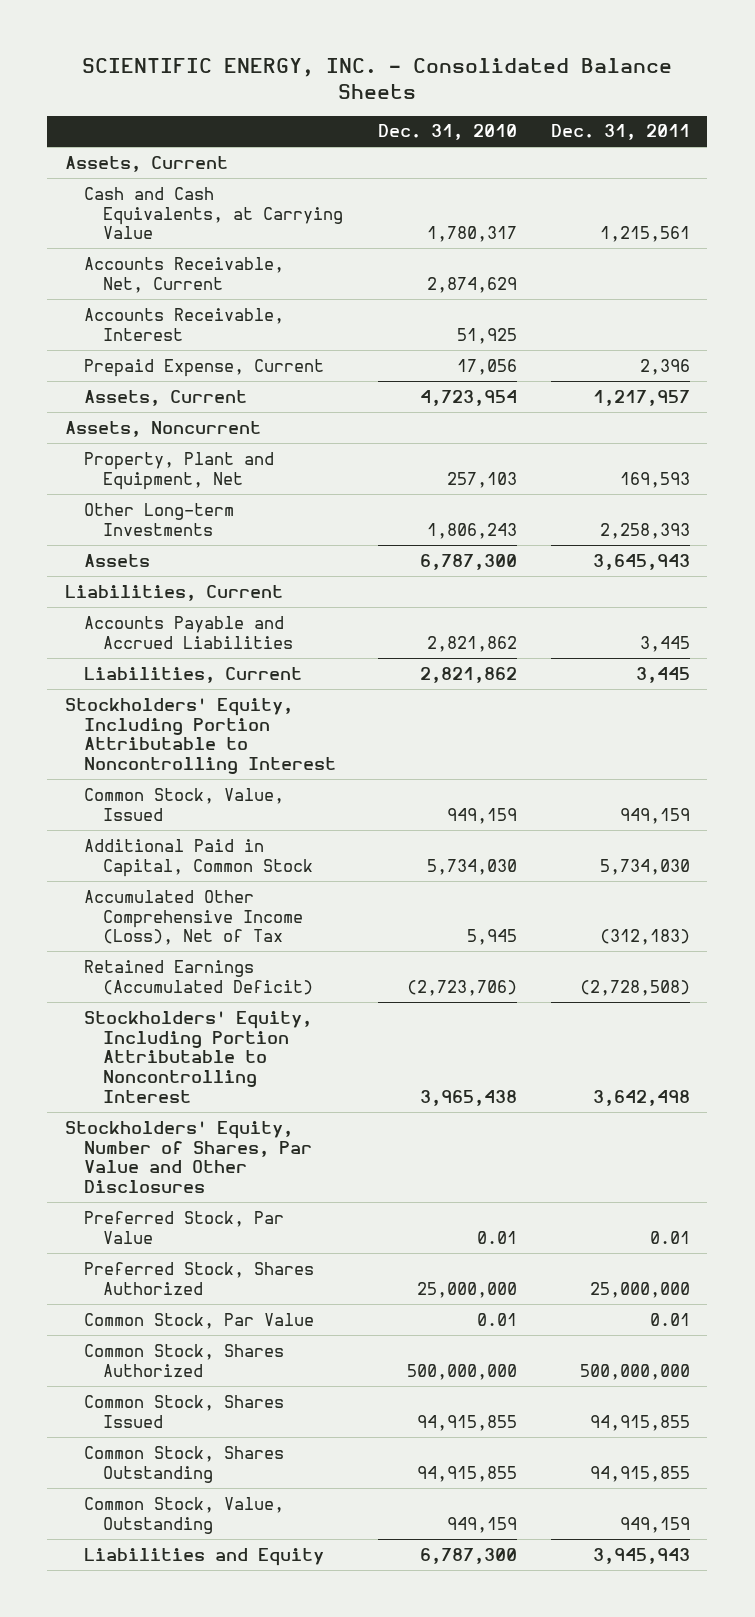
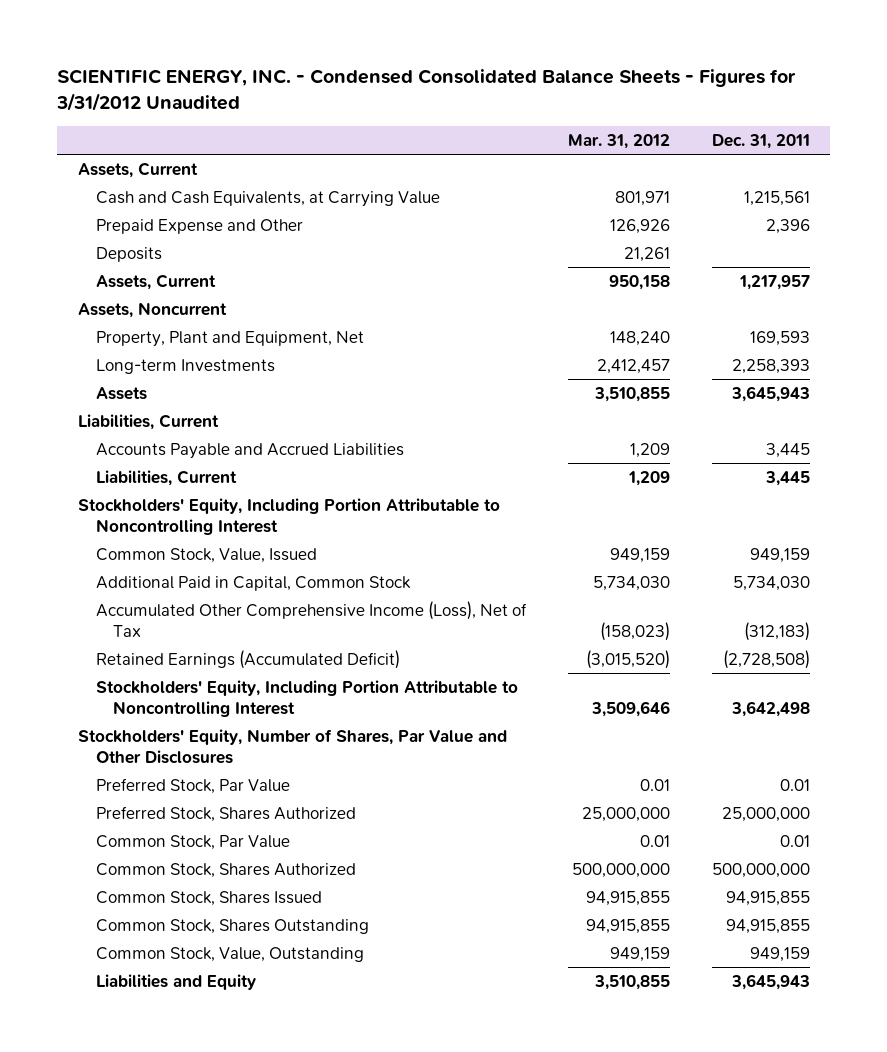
- SCIENTIFIC ENERGY, INC. - Consolidated Balance Sheets
+ SCIENTIFIC ENERGY, INC. - Condensed Consolidated Balance Sheets - Figures for 3/31/2012 Unaudited
- | Dec. 31, 2010 | Dec. 31, 2011
+ | Mar. 31, 2012 | Dec. 31, 2011
- Accounts Receivable, Net, Current | 2,874,629 |
- Accounts Receivable, Interest | 51,925 |
- Prepaid Expense, Current | 17,056 | 2,396
+ Prepaid Expense and Other | 126,926 | 2,396
+ Deposits | 21,261 |
- Other Long-term Investments | 1,806,243 | 2,258,393
+ Long-term Investments | 2,412,457 | 2,258,393
- Liabilities and Equity | 6,787,300 | 3,945,943
+ Liabilities and Equity | 3,510,855 | 3,645,943

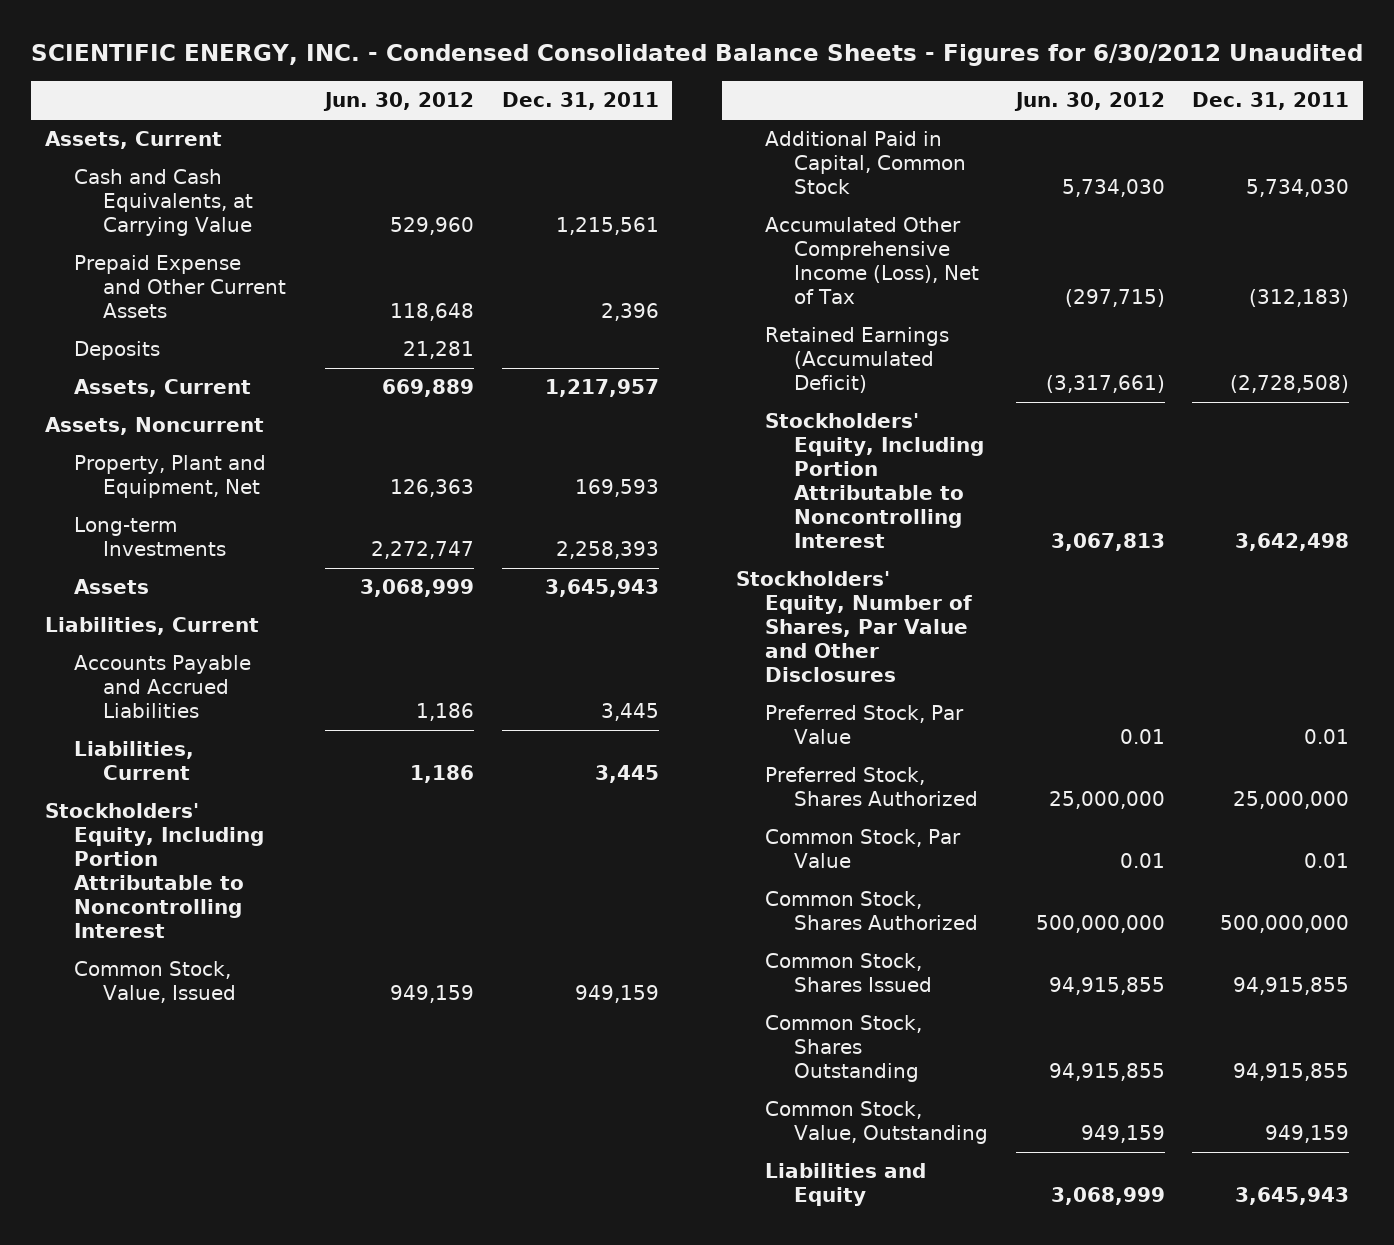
- SCIENTIFIC ENERGY, INC. - Condensed Consolidated Balance Sheets - Figures for 3/31/2012 Unaudited
+ SCIENTIFIC ENERGY, INC. - Condensed Consolidated Balance Sheets - Figures for 6/30/2012 Unaudited
- | Mar. 31, 2012 | Dec. 31, 2011
+ | Jun. 30, 2012 | Dec. 31, 2011
- Prepaid Expense and Other | 126,926 | 2,396
+ Prepaid Expense and Other Current Assets | 118,648 | 2,396

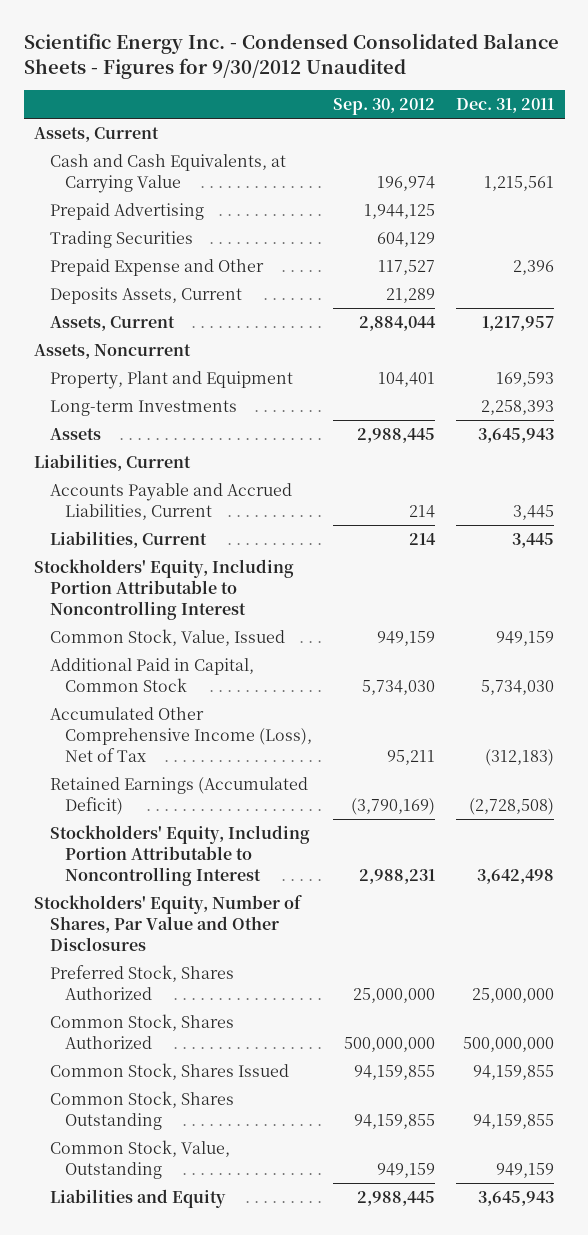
- SCIENTIFIC ENERGY, INC. - Condensed Consolidated Balance Sheets - Figures for 6/30/2012 Unaudited
+ Scientific Energy Inc. - Condensed Consolidated Balance Sheets - Figures for 9/30/2012 Unaudited
- | Jun. 30, 2012 | Dec. 31, 2011
+ | Sep. 30, 2012 | Dec. 31, 2011
- Prepaid Expense and Other Current Assets | 118,648 | 2,396
- Deposits | 21,281 |
+ Prepaid Advertising | 1,944,125 |
+ Trading Securities | 604,129 |
+ Prepaid Expense and Other | 117,527 | 2,396
+ Deposits Assets, Current | 21,289 |
- Property, Plant and Equipment, Net | 126,363 | 169,593
+ Property, Plant and Equipment | 104,401 | 169,593
- Accounts Payable and Accrued Liabilities | 1,186 | 3,445
+ Accounts Payable and Accrued Liabilities, Current | 214 | 3,445
- Preferred Stock, Par Value | 0.01 | 0.01
- Common Stock, Par Value | 0.01 | 0.01
- Common Stock, Shares Issued | 94,915,855 | 94,915,855
- Common Stock, Shares Outstanding | 94,915,855 | 94,915,855
+ Common Stock, Shares Issued | 94,159,855 | 94,159,855
+ Common Stock, Shares Outstanding | 94,159,855 | 94,159,855

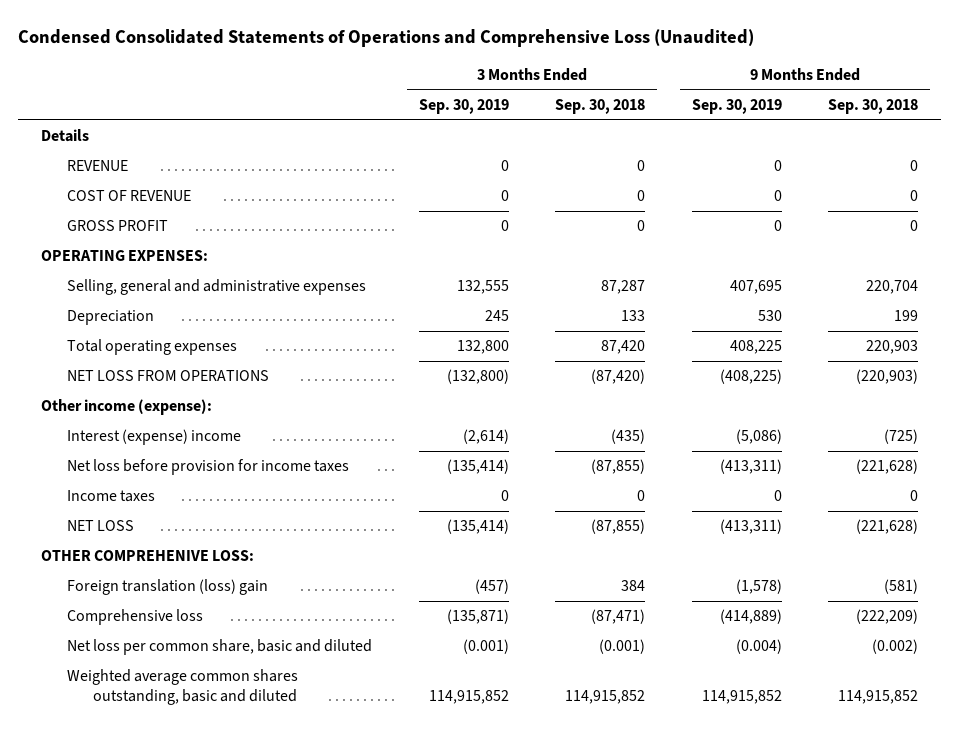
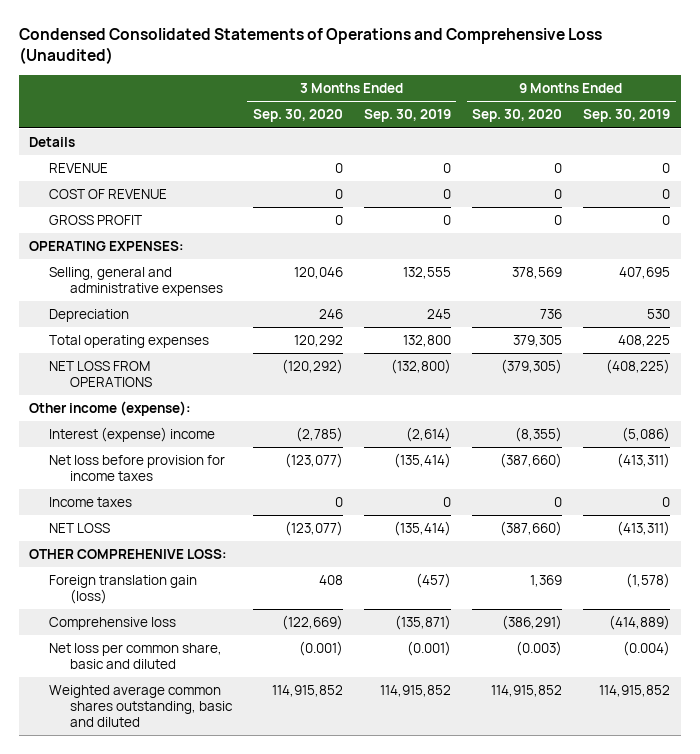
- | 3 Months Ended Sep. 30, 2019 | 3 Months Ended Sep. 30, 2018 | 9 Months Ended Sep. 30, 2019 | 9 Months Ended Sep. 30, 2018
+ | 3 Months Ended Sep. 30, 2020 | 3 Months Ended Sep. 30, 2019 | 9 Months Ended Sep. 30, 2020 | 9 Months Ended Sep. 30, 2019
- Foreign translation (loss) gain | (457) | 384 | (1,578) | (581)
+ Foreign translation gain (loss) | 408 | (457) | 1,369 | (1,578)

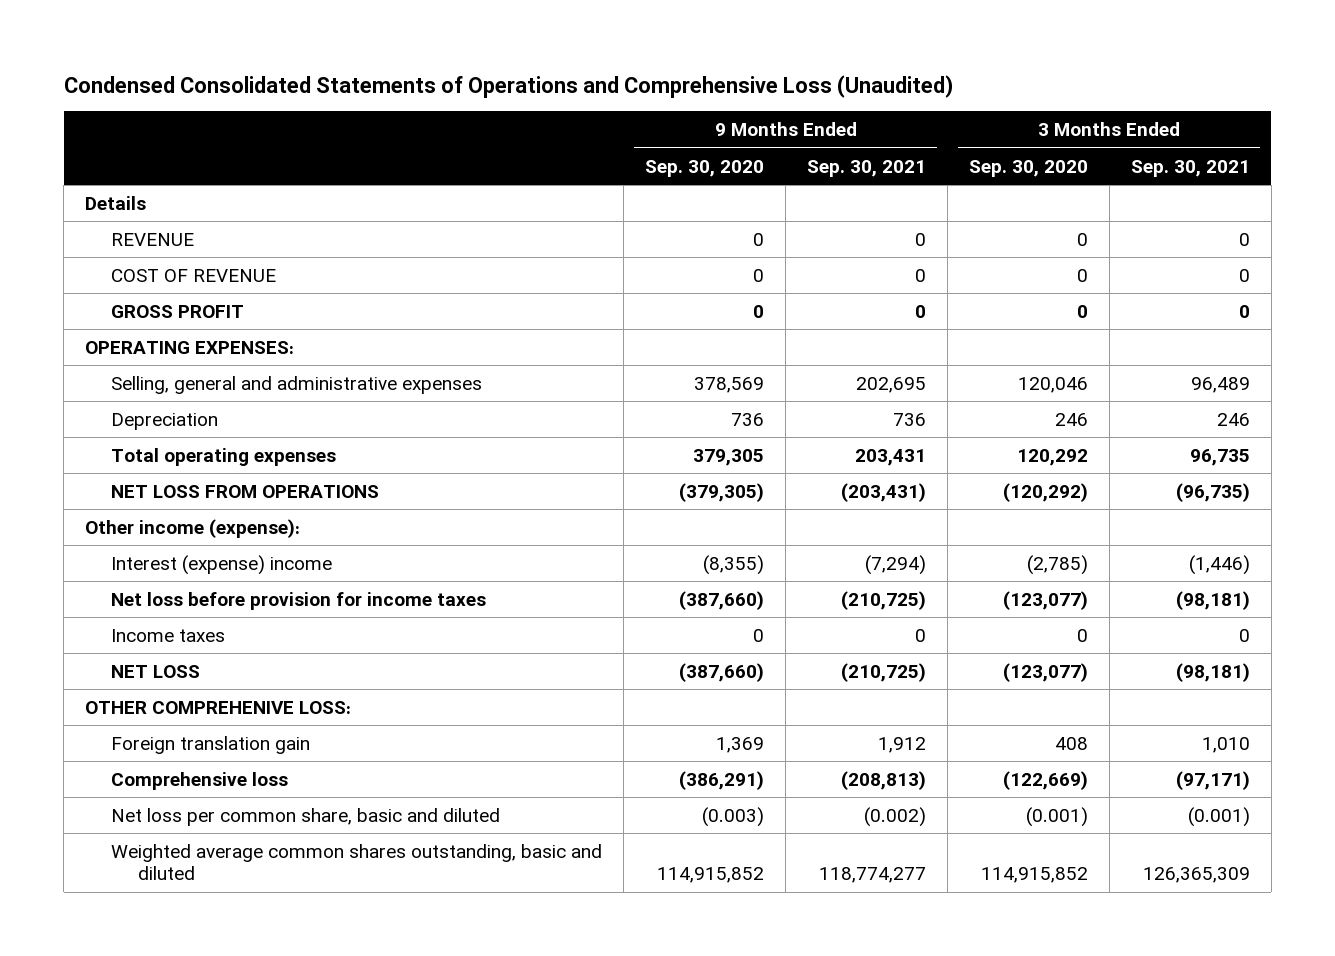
- | 3 Months Ended Sep. 30, 2020 | 3 Months Ended Sep. 30, 2019 | 9 Months Ended Sep. 30, 2020 | 9 Months Ended Sep. 30, 2019
+ | 9 Months Ended Sep. 30, 2020 | 9 Months Ended Sep. 30, 2021 | 3 Months Ended Sep. 30, 2020 | 3 Months Ended Sep. 30, 2021
- Foreign translation gain (loss) | 408 | (457) | 1,369 | (1,578)
+ Foreign translation gain | 1,369 | 1,912 | 408 | 1,010

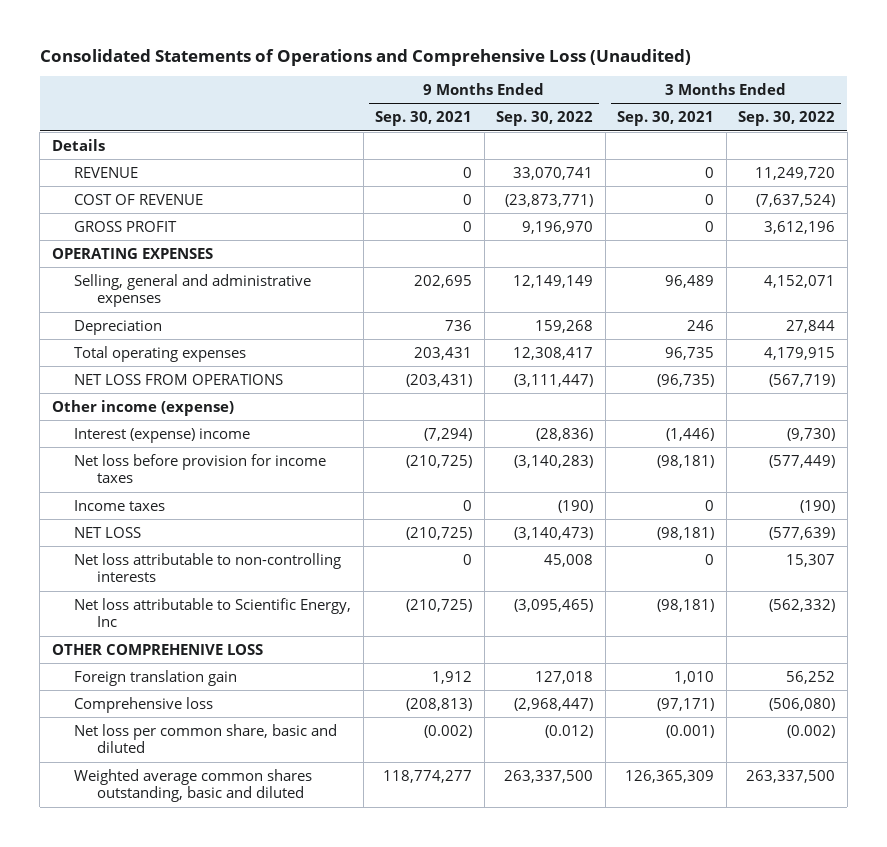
- Condensed Consolidated Statements of Operations and Comprehensive Loss (Unaudited)
+ Consolidated Statements of Operations and Comprehensive Loss (Unaudited)
- | 9 Months Ended Sep. 30, 2020 | 9 Months Ended Sep. 30, 2021 | 3 Months Ended Sep. 30, 2020 | 3 Months Ended Sep. 30, 2021
+ | 9 Months Ended Sep. 30, 2021 | 9 Months Ended Sep. 30, 2022 | 3 Months Ended Sep. 30, 2021 | 3 Months Ended Sep. 30, 2022
- OPERATING EXPENSES:
+ OPERATING EXPENSES
- Other income (expense):
+ Other income (expense)
- OTHER COMPREHENIVE LOSS:
+ Net loss attributable to non-controlling interests | 0 | 45,008 | 0 | 15,307
+ Net loss attributable to Scientific Energy, Inc | (210,725) | (3,095,465) | (98,181) | (562,332)
+ OTHER COMPREHENIVE LOSS

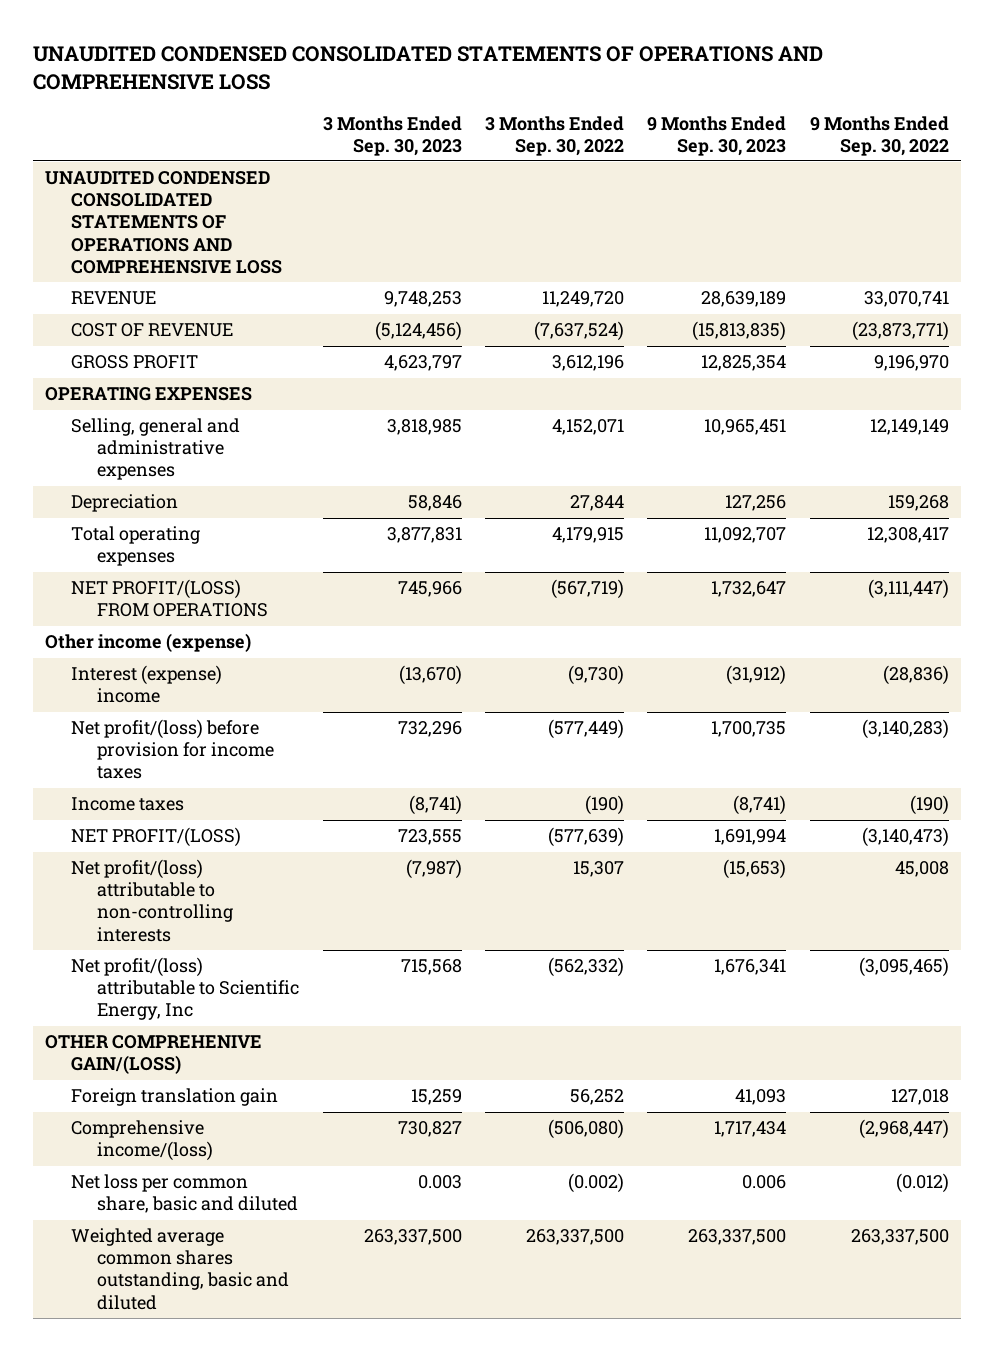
- Consolidated Statements of Operations and Comprehensive Loss (Unaudited)
+ UNAUDITED CONDENSED CONSOLIDATED STATEMENTS OF OPERATIONS AND COMPREHENSIVE LOSS
- | 9 Months Ended Sep. 30, 2021 | 9 Months Ended Sep. 30, 2022 | 3 Months Ended Sep. 30, 2021 | 3 Months Ended Sep. 30, 2022
+ | 3 Months Ended Sep. 30, 2023 | 3 Months Ended Sep. 30, 2022 | 9 Months Ended Sep. 30, 2023 | 9 Months Ended Sep. 30, 2022
- Details
+ UNAUDITED CONDENSED CONSOLIDATED STATEMENTS OF OPERATIONS AND COMPREHENSIVE LOSS
- NET LOSS FROM OPERATIONS | (203,431) | (3,111,447) | (96,735) | (567,719)
+ NET PROFIT/(LOSS) FROM OPERATIONS | 745,966 | (567,719) | 1,732,647 | (3,111,447)
- Net loss before provision for income taxes | (210,725) | (3,140,283) | (98,181) | (577,449)
+ Net profit/(loss) before provision for income taxes | 732,296 | (577,449) | 1,700,735 | (3,140,283)
- NET LOSS | (210,725) | (3,140,473) | (98,181) | (577,639)
- Net loss attributable to non-controlling interests | 0 | 45,008 | 0 | 15,307
- Net loss attributable to Scientific Energy, Inc | (210,725) | (3,095,465) | (98,181) | (562,332)
- OTHER COMPREHENIVE LOSS
+ NET PROFIT/(LOSS) | 723,555 | (577,639) | 1,691,994 | (3,140,473)
+ Net profit/(loss) attributable to non-controlling interests | (7,987) | 15,307 | (15,653) | 45,008
+ Net profit/(loss) attributable to Scientific Energy, Inc | 715,568 | (562,332) | 1,676,341 | (3,095,465)
+ OTHER COMPREHENIVE GAIN/(LOSS)
- Comprehensive loss | (208,813) | (2,968,447) | (97,171) | (506,080)
+ Comprehensive income/(loss) | 730,827 | (506,080) | 1,717,434 | (2,968,447)

